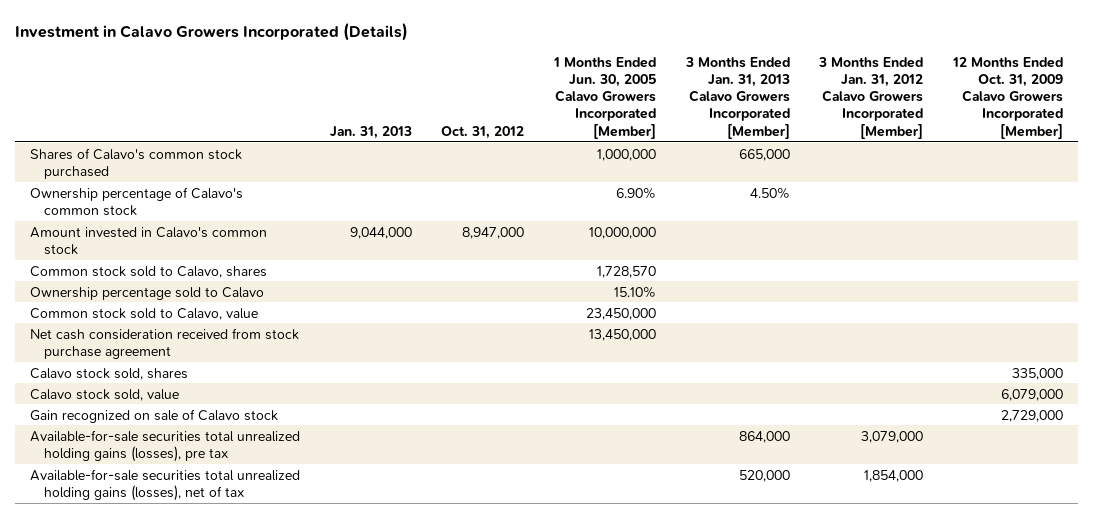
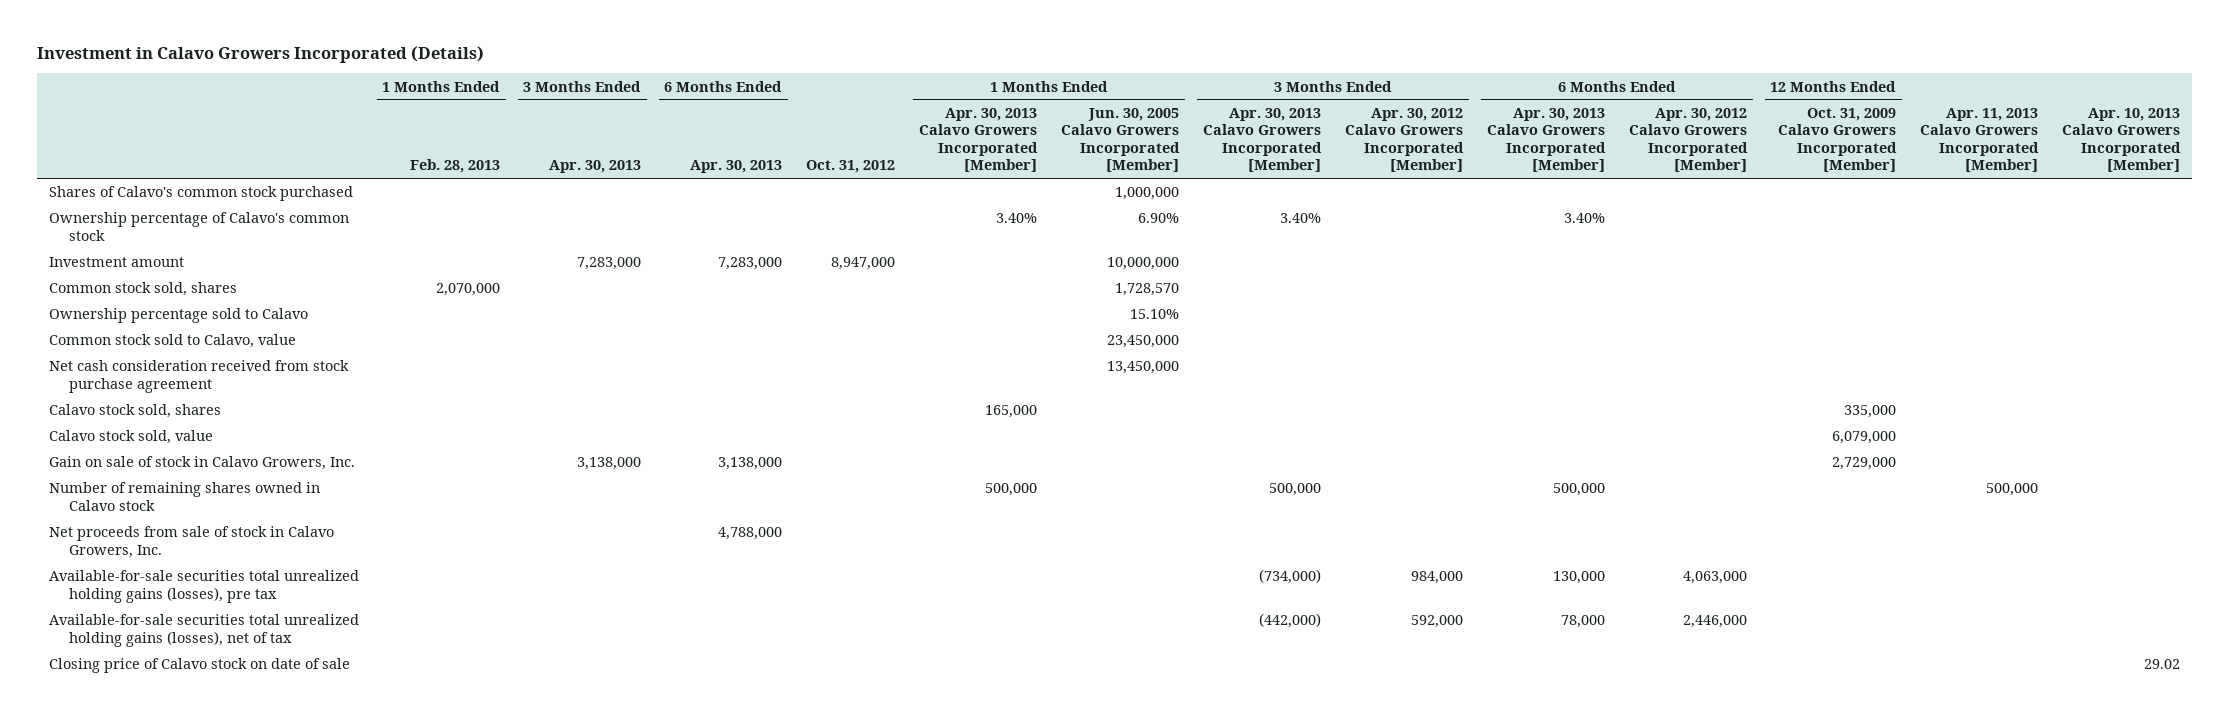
- | Jan. 31, 2013 | Oct. 31, 2012 | 1 Months Ended Jun. 30, 2005 Calavo Growers Incorporated [Member] | 3 Months Ended Jan. 31, 2013 Calavo Growers Incorporated [Member] | 3 Months Ended Jan. 31, 2012 Calavo Growers Incorporated [Member] | 12 Months Ended Oct. 31, 2009 Calavo Growers Incorporated [Member]
+ | 1 Months Ended Feb. 28, 2013 | 3 Months Ended Apr. 30, 2013 | 6 Months Ended Apr. 30, 2013 | Oct. 31, 2012 | 1 Months Ended Apr. 30, 2013 Calavo Growers Incorporated [Member] | 1 Months Ended Jun. 30, 2005 Calavo Growers Incorporated [Member] | 3 Months Ended Apr. 30, 2013 Calavo Growers Incorporated [Member] | 3 Months Ended Apr. 30, 2012 Calavo Growers Incorporated [Member] | 6 Months Ended Apr. 30, 2013 Calavo Growers Incorporated [Member] | 6 Months Ended Apr. 30, 2012 Calavo Growers Incorporated [Member] | 12 Months Ended Oct. 31, 2009 Calavo Growers Incorporated [Member] | Apr. 11, 2013 Calavo Growers Incorporated [Member] | Apr. 10, 2013 Calavo Growers Incorporated [Member]
- Amount invested in Calavo's common stock | 9,044,000 | 8,947,000 | 10,000,000 | | |
- Common stock sold to Calavo, shares | | | 1,728,570 | | |
+ Investment amount | | 7,283,000 | 7,283,000 | 8,947,000 | | 10,000,000 | | | | | | |
+ Common stock sold, shares | 2,070,000 | | | | | 1,728,570 | | | | | | |
- Gain recognized on sale of Calavo stock | | | | | | 2,729,000
+ Gain on sale of stock in Calavo Growers, Inc. | | 3,138,000 | 3,138,000 | | | | | | | | 2,729,000 | |
+ Number of remaining shares owned in Calavo stock | | | | | 500,000 | | 500,000 | | 500,000 | | | 500,000 |
+ Net proceeds from sale of stock in Calavo Growers, Inc. | | | 4,788,000 | | | | | | | | | |
+ Closing price of Calavo stock on date of sale | | | | | | | | | | | | | 29.02

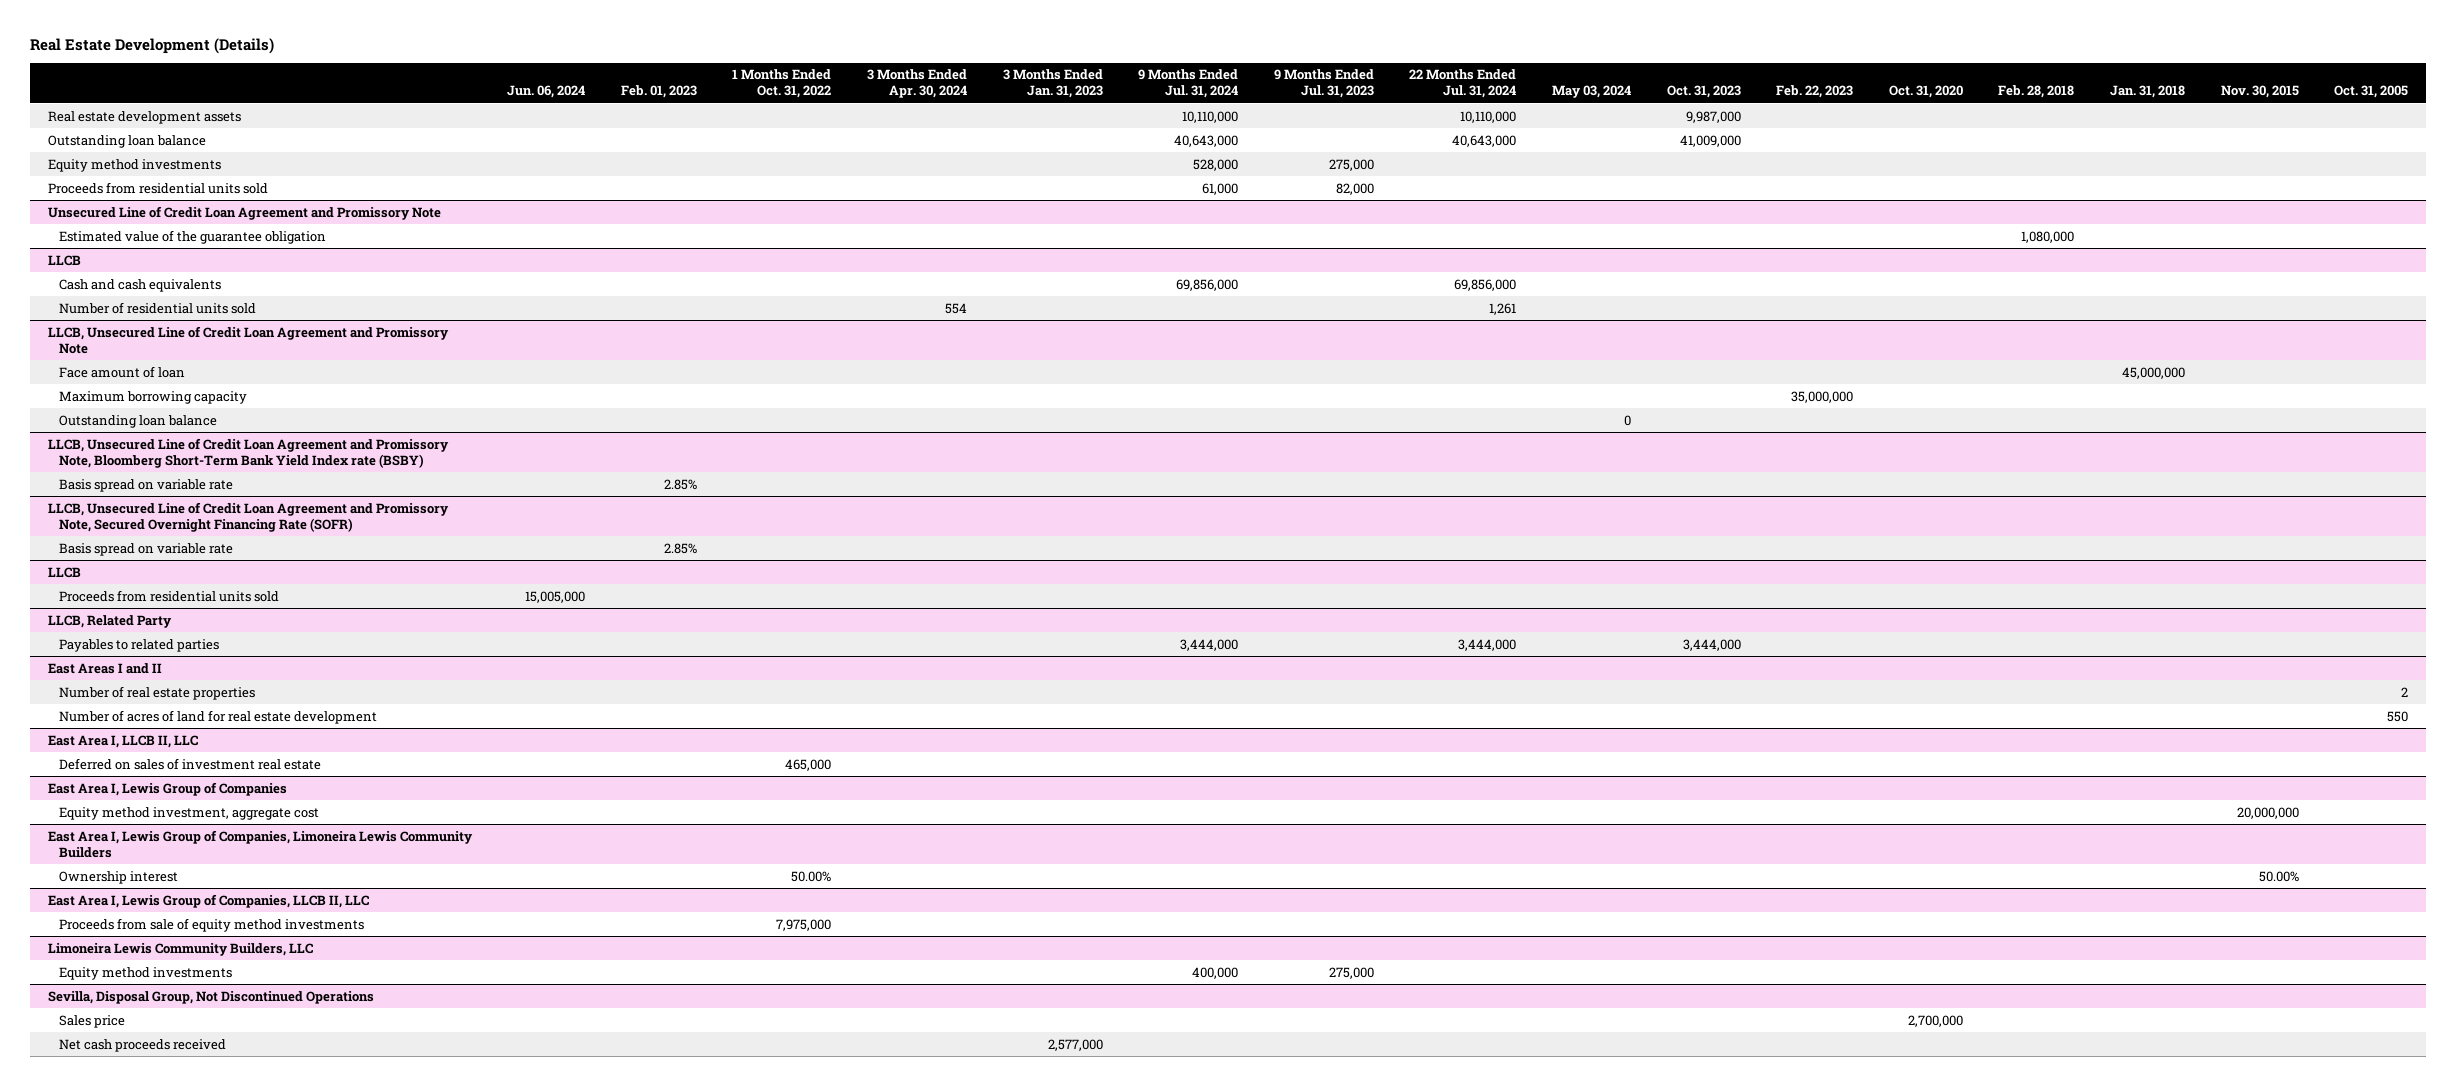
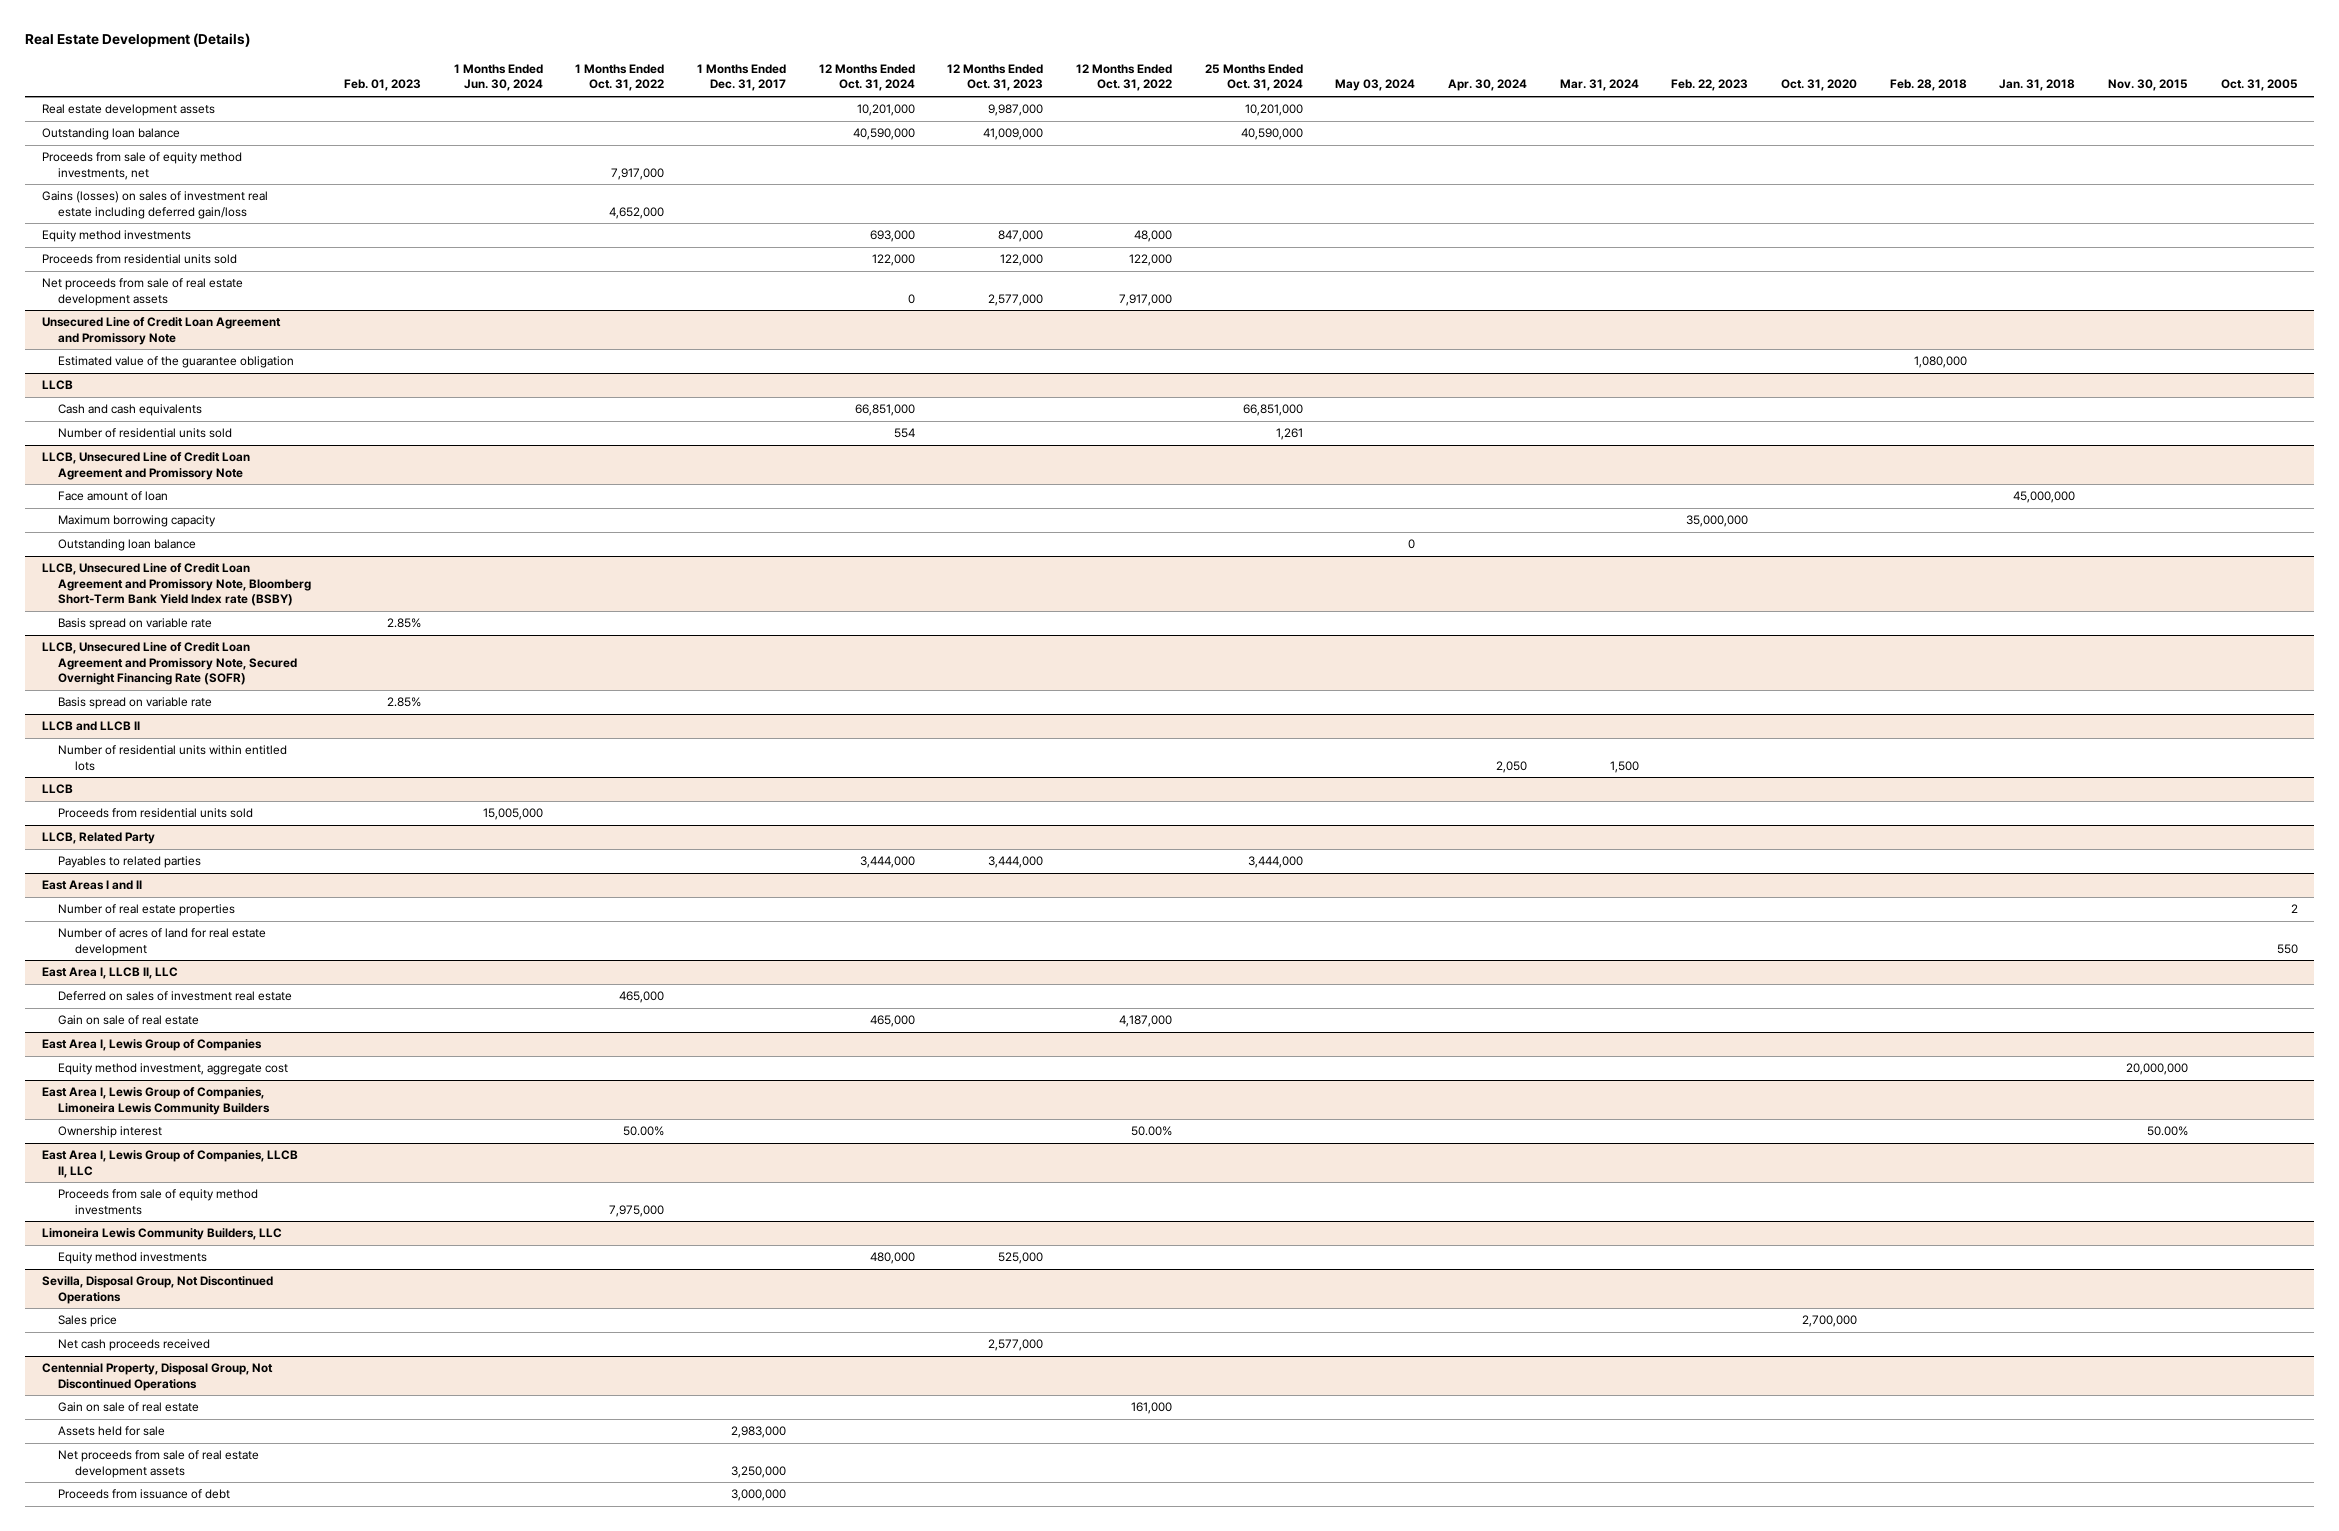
- | Jun. 06, 2024 | Feb. 01, 2023 | 1 Months Ended Oct. 31, 2022 | 3 Months Ended Apr. 30, 2024 | 3 Months Ended Jan. 31, 2023 | 9 Months Ended Jul. 31, 2024 | 9 Months Ended Jul. 31, 2023 | 22 Months Ended Jul. 31, 2024 | May 03, 2024 | Oct. 31, 2023 | Feb. 22, 2023 | Oct. 31, 2020 | Feb. 28, 2018 | Jan. 31, 2018 | Nov. 30, 2015 | Oct. 31, 2005
+ | Feb. 01, 2023 | 1 Months Ended Jun. 30, 2024 | 1 Months Ended Oct. 31, 2022 | 1 Months Ended Dec. 31, 2017 | 12 Months Ended Oct. 31, 2024 | 12 Months Ended Oct. 31, 2023 | 12 Months Ended Oct. 31, 2022 | 25 Months Ended Oct. 31, 2024 | May 03, 2024 | Apr. 30, 2024 | Mar. 31, 2024 | Feb. 22, 2023 | Oct. 31, 2020 | Feb. 28, 2018 | Jan. 31, 2018 | Nov. 30, 2015 | Oct. 31, 2005
+ Proceeds from sale of equity method investments, net | | | 7,917,000 | | | | | | | | | | | | | |
+ Gains (losses) on sales of investment real estate including deferred gain/loss | | | 4,652,000 | | | | | | | | | | | | | |
+ Net proceeds from sale of real estate development assets | | | | | 0 | 2,577,000 | 7,917,000 | | | | | | | | | |
+ LLCB and LLCB II
+ Number of residential units within entitled lots | | | | | | | | | | 2,050 | 1,500 | | | | | |
@ East Area I, LLCB II, LLC
+ Gain on sale of real estate | | | | | 465,000 | | 4,187,000 | | | | | | | | | |
+ Centennial Property, Disposal Group, Not Discontinued Operations
+ Gain on sale of real estate | | | | | | | 161,000 | | | | | | | | | |
+ Assets held for sale | | | | 2,983,000 | | | | | | | | | | | | |
+ Net proceeds from sale of real estate development assets | | | | 3,250,000 | | | | | | | | | | | | |
+ Proceeds from issuance of debt | | | | 3,000,000 | | | | | | | | | | | | |

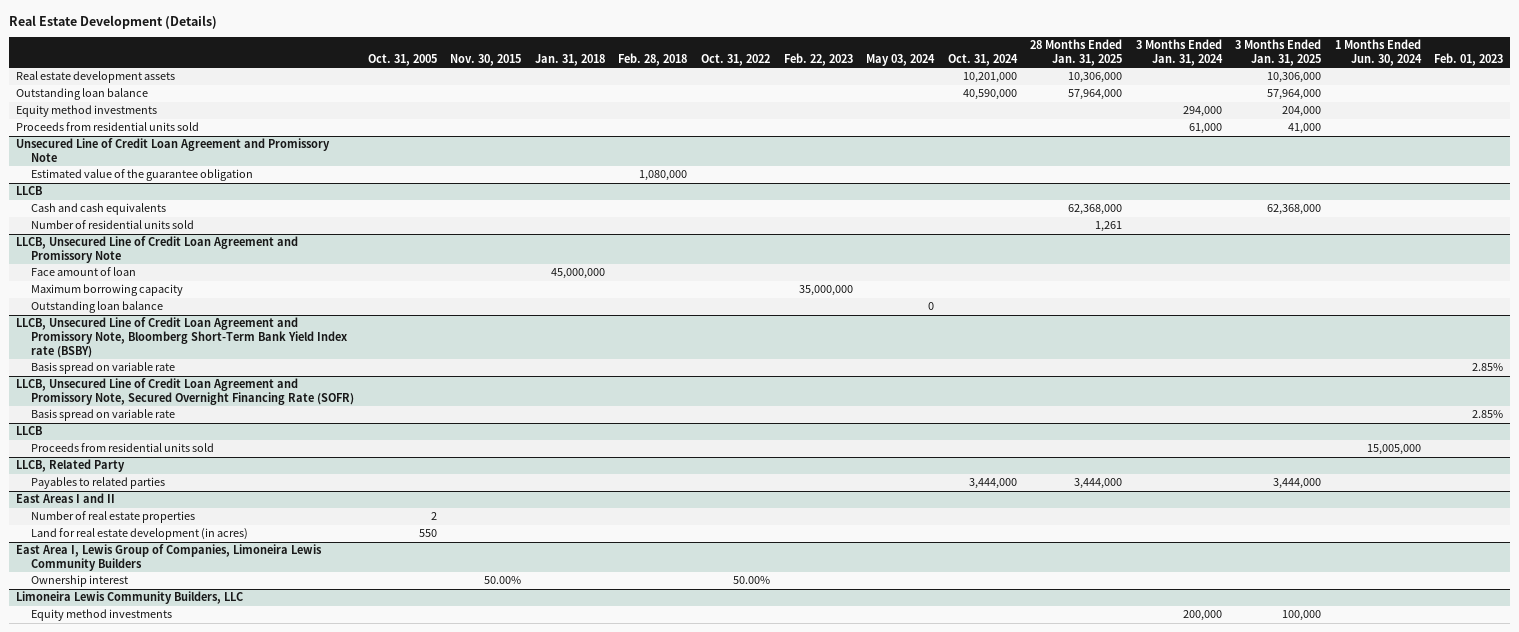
- | Feb. 01, 2023 | 1 Months Ended Jun. 30, 2024 | 1 Months Ended Oct. 31, 2022 | 1 Months Ended Dec. 31, 2017 | 12 Months Ended Oct. 31, 2024 | 12 Months Ended Oct. 31, 2023 | 12 Months Ended Oct. 31, 2022 | 25 Months Ended Oct. 31, 2024 | May 03, 2024 | Apr. 30, 2024 | Mar. 31, 2024 | Feb. 22, 2023 | Oct. 31, 2020 | Feb. 28, 2018 | Jan. 31, 2018 | Nov. 30, 2015 | Oct. 31, 2005
+ | Oct. 31, 2005 | Nov. 30, 2015 | Jan. 31, 2018 | Feb. 28, 2018 | Oct. 31, 2022 | Feb. 22, 2023 | May 03, 2024 | Oct. 31, 2024 | 28 Months Ended Jan. 31, 2025 | 3 Months Ended Jan. 31, 2024 | 3 Months Ended Jan. 31, 2025 | 1 Months Ended Jun. 30, 2024 | Feb. 01, 2023
- Proceeds from sale of equity method investments, net | | | 7,917,000 | | | | | | | | | | | | | |
- Gains (losses) on sales of investment real estate including deferred gain/loss | | | 4,652,000 | | | | | | | | | | | | | |
- Net proceeds from sale of real estate development assets | | | | | 0 | 2,577,000 | 7,917,000 | | | | | | | | | |
- LLCB and LLCB II
- Number of residential units within entitled lots | | | | | | | | | | 2,050 | 1,500 | | | | | |
@ East Areas I and II
- Number of acres of land for real estate development | | | | | | | | | | | | | | | | | 550
- East Area I, LLCB II, LLC
- Deferred on sales of investment real estate | | | 465,000 | | | | | | | | | | | | | |
- Gain on sale of real estate | | | | | 465,000 | | 4,187,000 | | | | | | | | | |
- East Area I, Lewis Group of Companies
- Equity method investment, aggregate cost | | | | | | | | | | | | | | | | 20,000,000 |
@ East Areas I and II
+ Land for real estate development (in acres) | 550 | | | | | | | | | | | |
- East Area I, Lewis Group of Companies, LLCB II, LLC
- Proceeds from sale of equity method investments | | | 7,975,000 | | | | | | | | | | | | | |
- Sevilla, Disposal Group, Not Discontinued Operations
- Sales price | | | | | | | | | | | | | 2,700,000 | | | |
- Net cash proceeds received | | | | | | 2,577,000 | | | | | | | | | | |
- Centennial Property, Disposal Group, Not Discontinued Operations
- Gain on sale of real estate | | | | | | | 161,000 | | | | | | | | | |
- Assets held for sale | | | | 2,983,000 | | | | | | | | | | | | |
- Net proceeds from sale of real estate development assets | | | | 3,250,000 | | | | | | | | | | | | |
- Proceeds from issuance of debt | | | | 3,000,000 | | | | | | | | | | | | |

